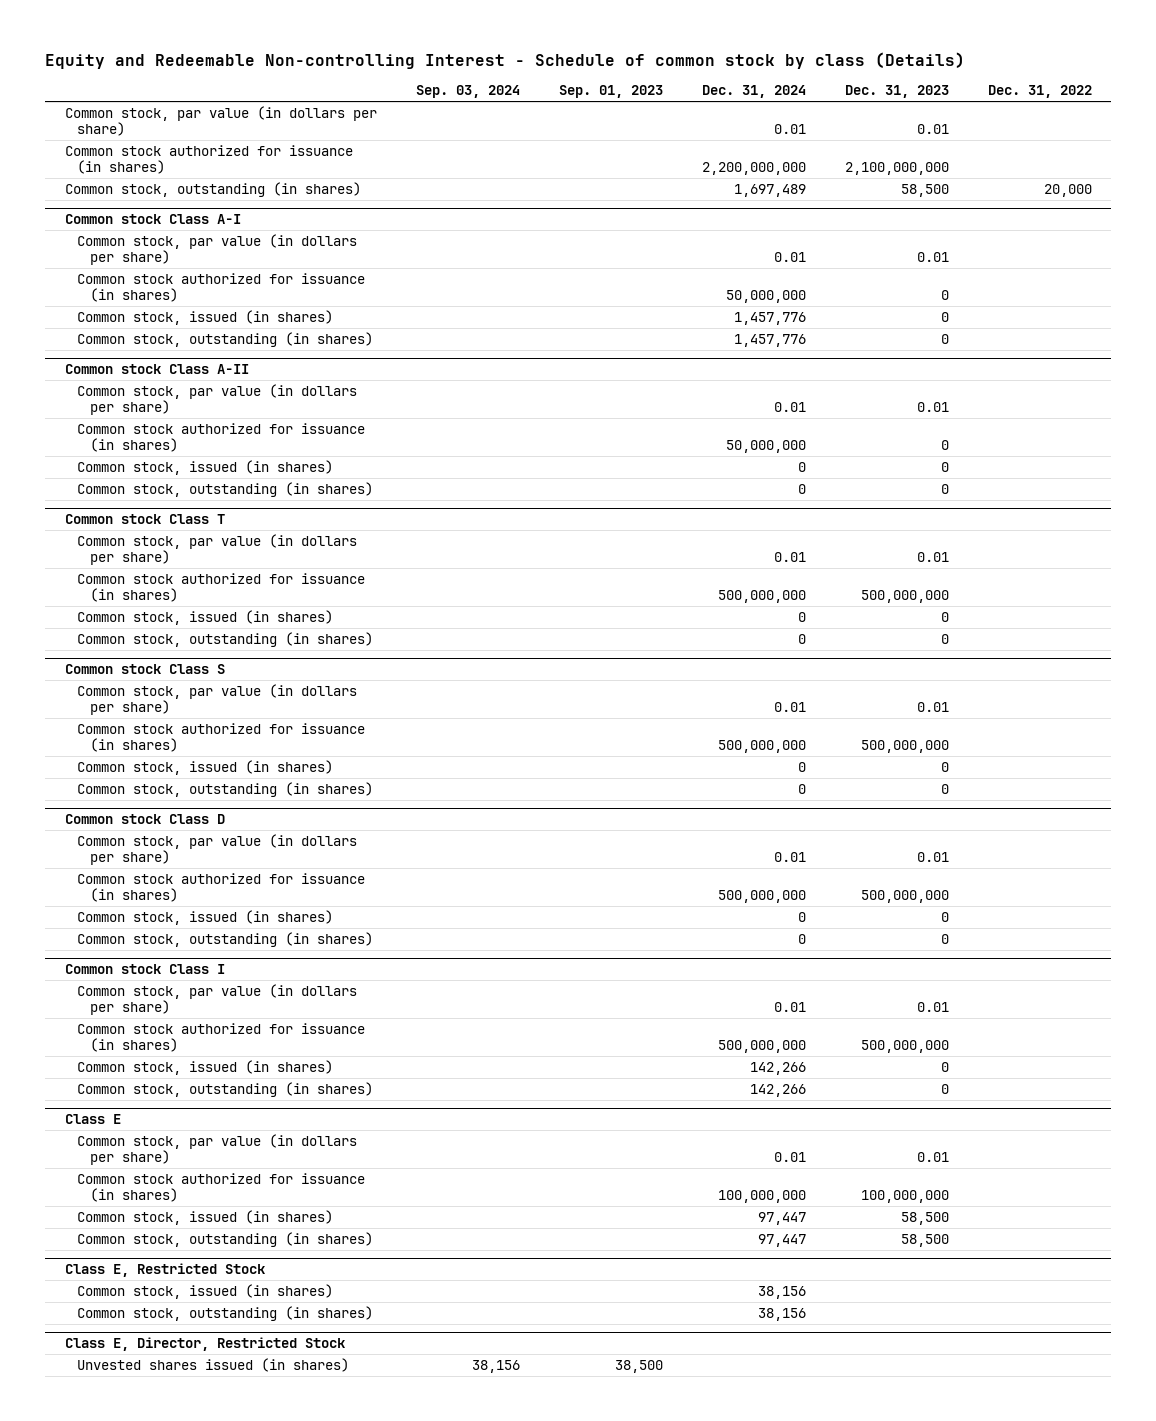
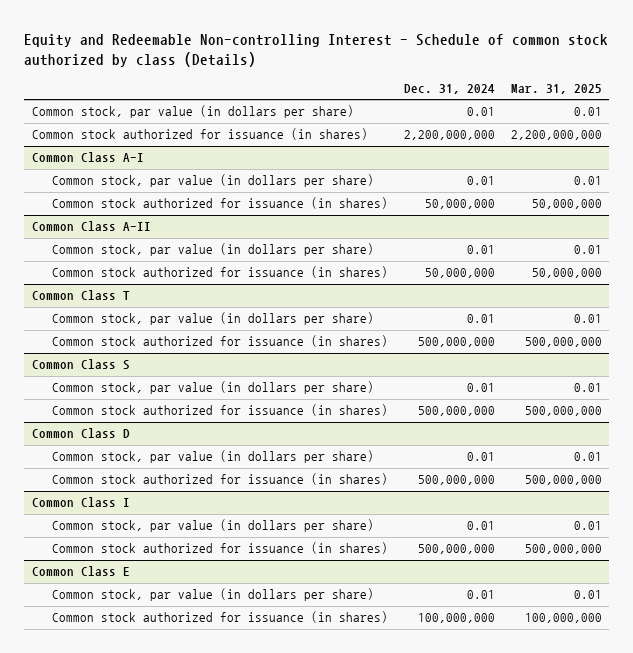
- Equity and Redeemable Non-controlling Interest - Schedule of common stock by class (Details)
+ Equity and Redeemable Non-controlling Interest - Schedule of common stock authorized by class (Details)
- | Sep. 03, 2024 | Sep. 01, 2023 | Dec. 31, 2024 | Dec. 31, 2023 | Dec. 31, 2022
+ | Dec. 31, 2024 | Mar. 31, 2025
- Common stock, outstanding (in shares) | | | 1,697,489 | 58,500 | 20,000
- Common stock Class A-I
+ Common Class A-I
- Common stock, issued (in shares) | | | 1,457,776 | 0 |
- Common stock, outstanding (in shares) | | | 1,457,776 | 0 |
- Common stock Class A-II
+ Common Class A-II
- Common stock, issued (in shares) | | | 0 | 0 |
- Common stock, outstanding (in shares) | | | 0 | 0 |
- Common stock Class T
+ Common Class T
- Common stock, issued (in shares) | | | 0 | 0 |
- Common stock, outstanding (in shares) | | | 0 | 0 |
- Common stock Class S
+ Common Class S
- Common stock, issued (in shares) | | | 0 | 0 |
- Common stock, outstanding (in shares) | | | 0 | 0 |
- Common stock Class D
+ Common Class D
- Common stock, issued (in shares) | | | 0 | 0 |
- Common stock, outstanding (in shares) | | | 0 | 0 |
- Common stock Class I
+ Common Class I
- Common stock, issued (in shares) | | | 142,266 | 0 |
- Common stock, outstanding (in shares) | | | 142,266 | 0 |
- Class E
+ Common Class E
- Common stock, issued (in shares) | | | 97,447 | 58,500 |
- Common stock, outstanding (in shares) | | | 97,447 | 58,500 |
- Class E, Restricted Stock
- Common stock, issued (in shares) | | | 38,156 | |
- Common stock, outstanding (in shares) | | | 38,156 | |
- Class E, Director, Restricted Stock
- Unvested shares issued (in shares) | 38,156 | 38,500 | | |

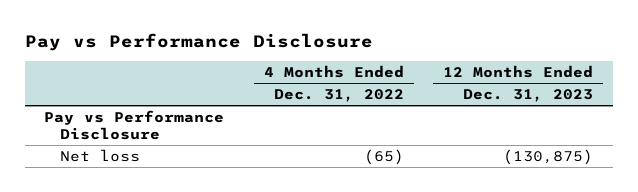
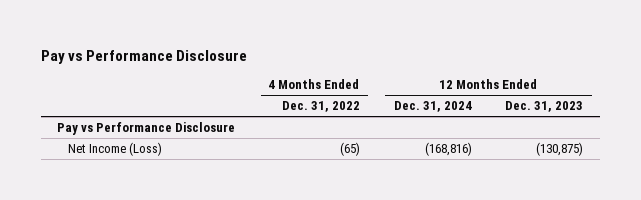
- | 4 Months Ended Dec. 31, 2022 | 12 Months Ended Dec. 31, 2023
+ | 4 Months Ended Dec. 31, 2022 | 12 Months Ended Dec. 31, 2024 | 12 Months Ended Dec. 31, 2023
- Net loss | (65) | (130,875)
+ Net Income (Loss) | (65) | (168,816) | (130,875)

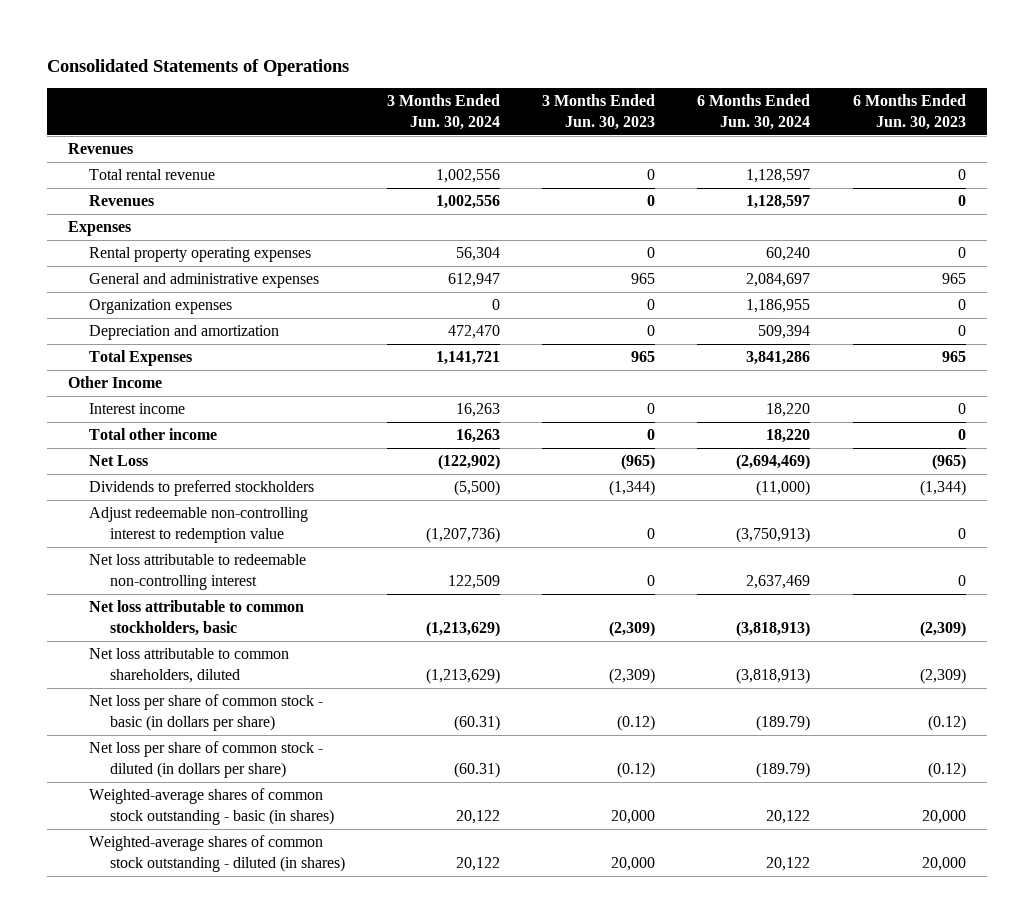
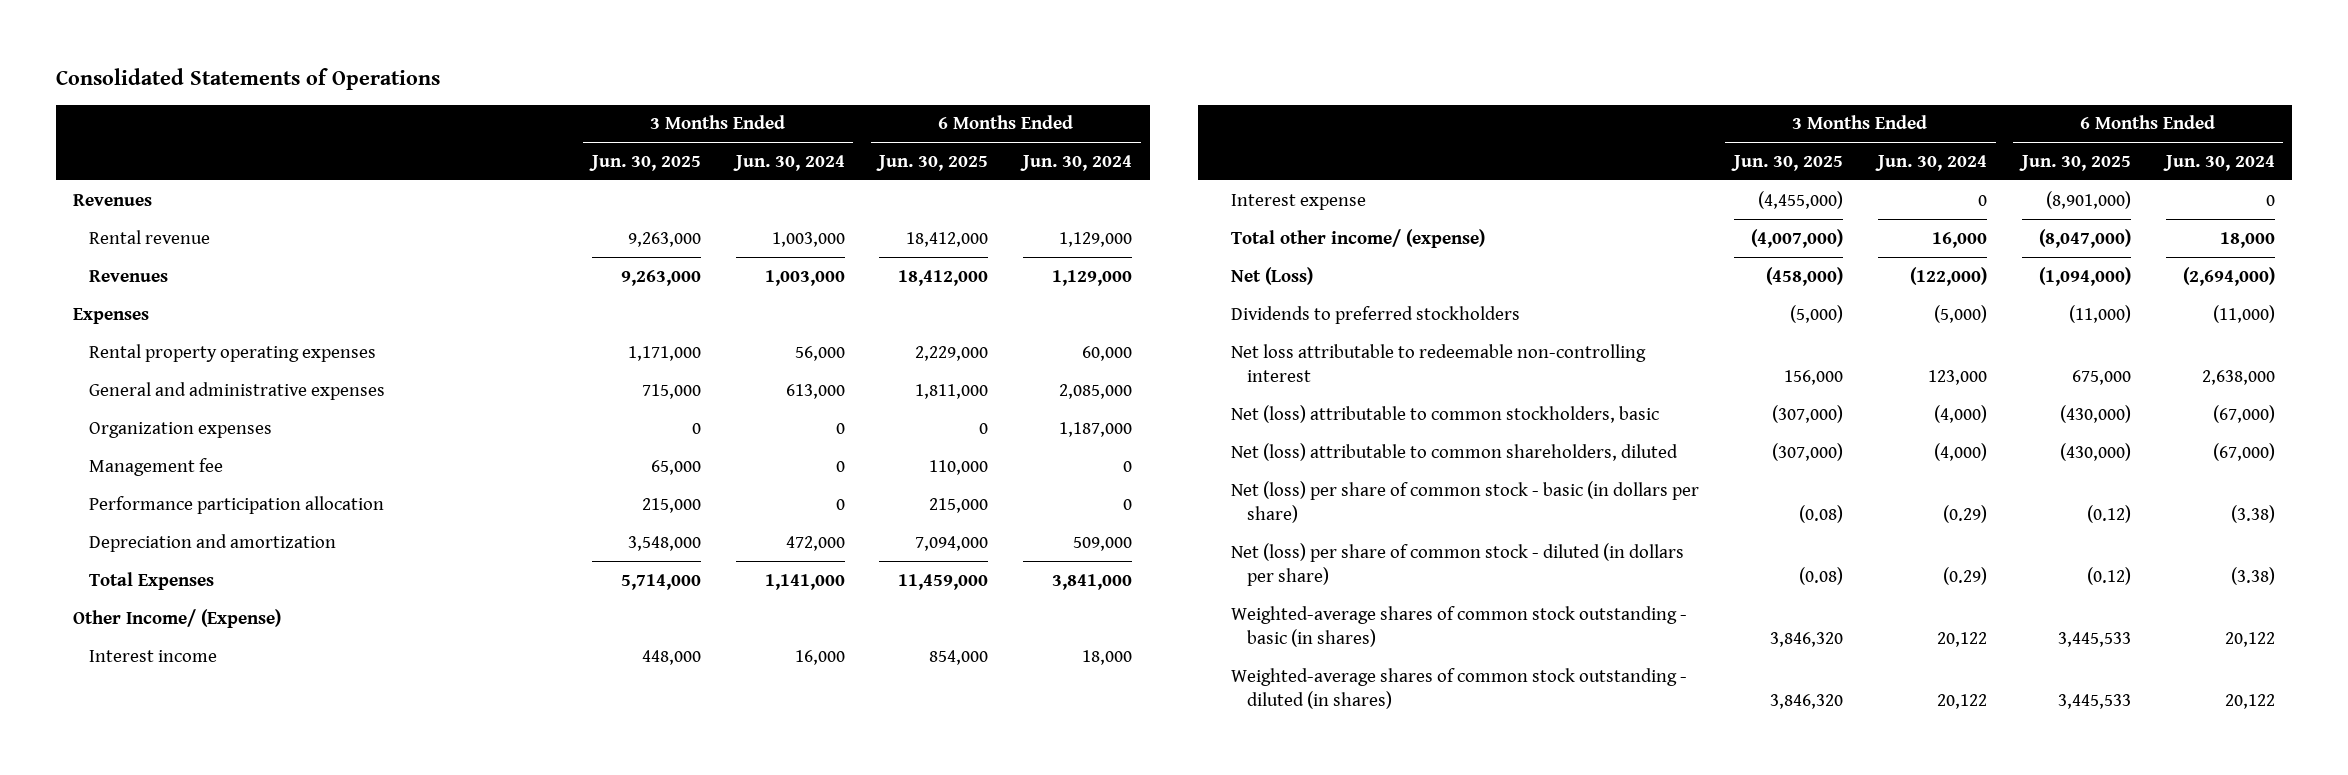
- | 3 Months Ended Jun. 30, 2024 | 3 Months Ended Jun. 30, 2023 | 6 Months Ended Jun. 30, 2024 | 6 Months Ended Jun. 30, 2023
+ | 3 Months Ended Jun. 30, 2025 | 3 Months Ended Jun. 30, 2024 | 6 Months Ended Jun. 30, 2025 | 6 Months Ended Jun. 30, 2024
- Total rental revenue | 1,002,556 | 0 | 1,128,597 | 0
- Revenues | 1,002,556 | 0 | 1,128,597 | 0
+ Rental revenue | 9,263,000 | 1,003,000 | 18,412,000 | 1,129,000
+ Revenues | 9,263,000 | 1,003,000 | 18,412,000 | 1,129,000
- Rental property operating expenses | 56,304 | 0 | 60,240 | 0
- General and administrative expenses | 612,947 | 965 | 2,084,697 | 965
- Organization expenses | 0 | 0 | 1,186,955 | 0
- Depreciation and amortization | 472,470 | 0 | 509,394 | 0
- Total Expenses | 1,141,721 | 965 | 3,841,286 | 965
- Other Income
- Interest income | 16,263 | 0 | 18,220 | 0
- Total other income | 16,263 | 0 | 18,220 | 0
- Net Loss | (122,902) | (965) | (2,694,469) | (965)
- Dividends to preferred stockholders | (5,500) | (1,344) | (11,000) | (1,344)
- Adjust redeemable non-controlling interest to redemption value | (1,207,736) | 0 | (3,750,913) | 0
- Net loss attributable to redeemable non-controlling interest | 122,509 | 0 | 2,637,469 | 0
- Net loss attributable to common stockholders, basic | (1,213,629) | (2,309) | (3,818,913) | (2,309)
- Net loss attributable to common shareholders, diluted | (1,213,629) | (2,309) | (3,818,913) | (2,309)
- Net loss per share of common stock - basic (in dollars per share) | (60.31) | (0.12) | (189.79) | (0.12)
- Net loss per share of common stock - diluted (in dollars per share) | (60.31) | (0.12) | (189.79) | (0.12)
+ Rental property operating expenses | 1,171,000 | 56,000 | 2,229,000 | 60,000
+ General and administrative expenses | 715,000 | 613,000 | 1,811,000 | 2,085,000
+ Organization expenses | 0 | 0 | 0 | 1,187,000
+ Management fee | 65,000 | 0 | 110,000 | 0
+ Performance participation allocation | 215,000 | 0 | 215,000 | 0
+ Depreciation and amortization | 3,548,000 | 472,000 | 7,094,000 | 509,000
+ Total Expenses | 5,714,000 | 1,141,000 | 11,459,000 | 3,841,000
+ Other Income/ (Expense)
+ Interest income | 448,000 | 16,000 | 854,000 | 18,000
+ Interest expense | (4,455,000) | 0 | (8,901,000) | 0
+ Total other income/ (expense) | (4,007,000) | 16,000 | (8,047,000) | 18,000
+ Net (Loss) | (458,000) | (122,000) | (1,094,000) | (2,694,000)
+ Dividends to preferred stockholders | (5,000) | (5,000) | (11,000) | (11,000)
+ Net loss attributable to redeemable non-controlling interest | 156,000 | 123,000 | 675,000 | 2,638,000
+ Net (loss) attributable to common stockholders, basic | (307,000) | (4,000) | (430,000) | (67,000)
+ Net (loss) attributable to common shareholders, diluted | (307,000) | (4,000) | (430,000) | (67,000)
+ Net (loss) per share of common stock - basic (in dollars per share) | (0.08) | (0.29) | (0.12) | (3.38)
+ Net (loss) per share of common stock - diluted (in dollars per share) | (0.08) | (0.29) | (0.12) | (3.38)

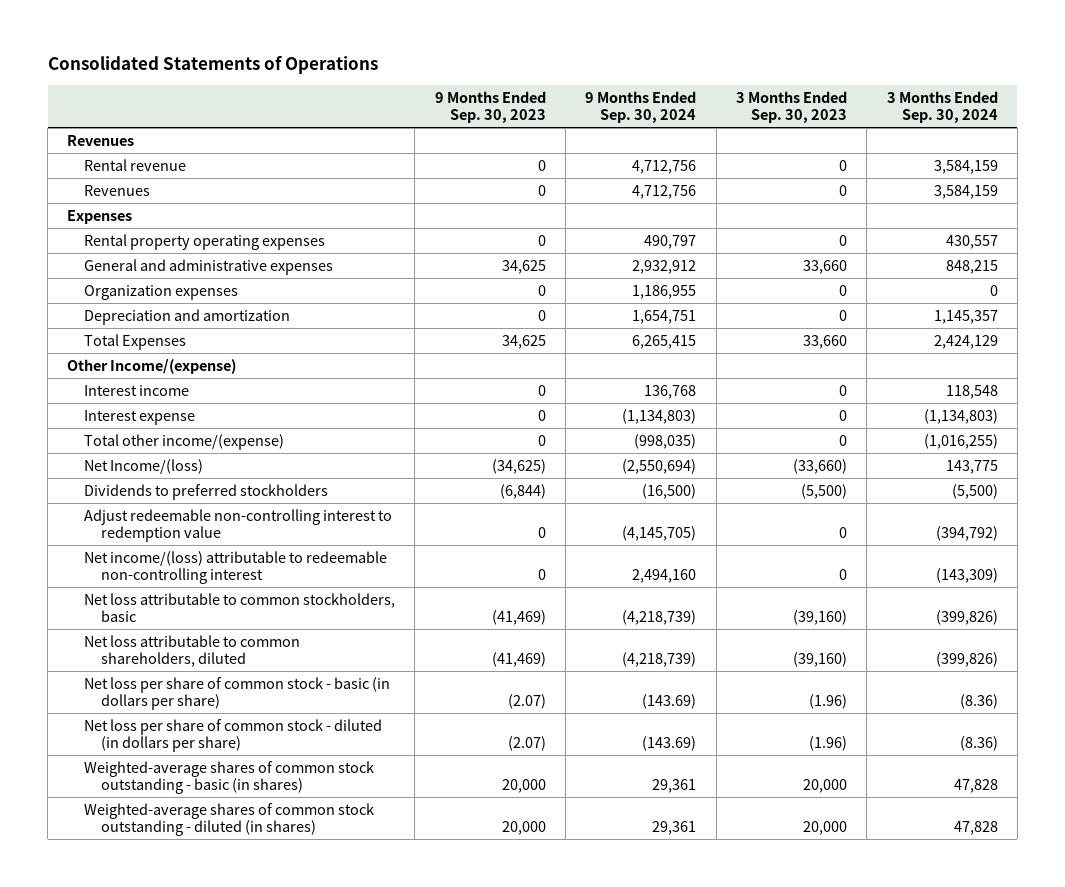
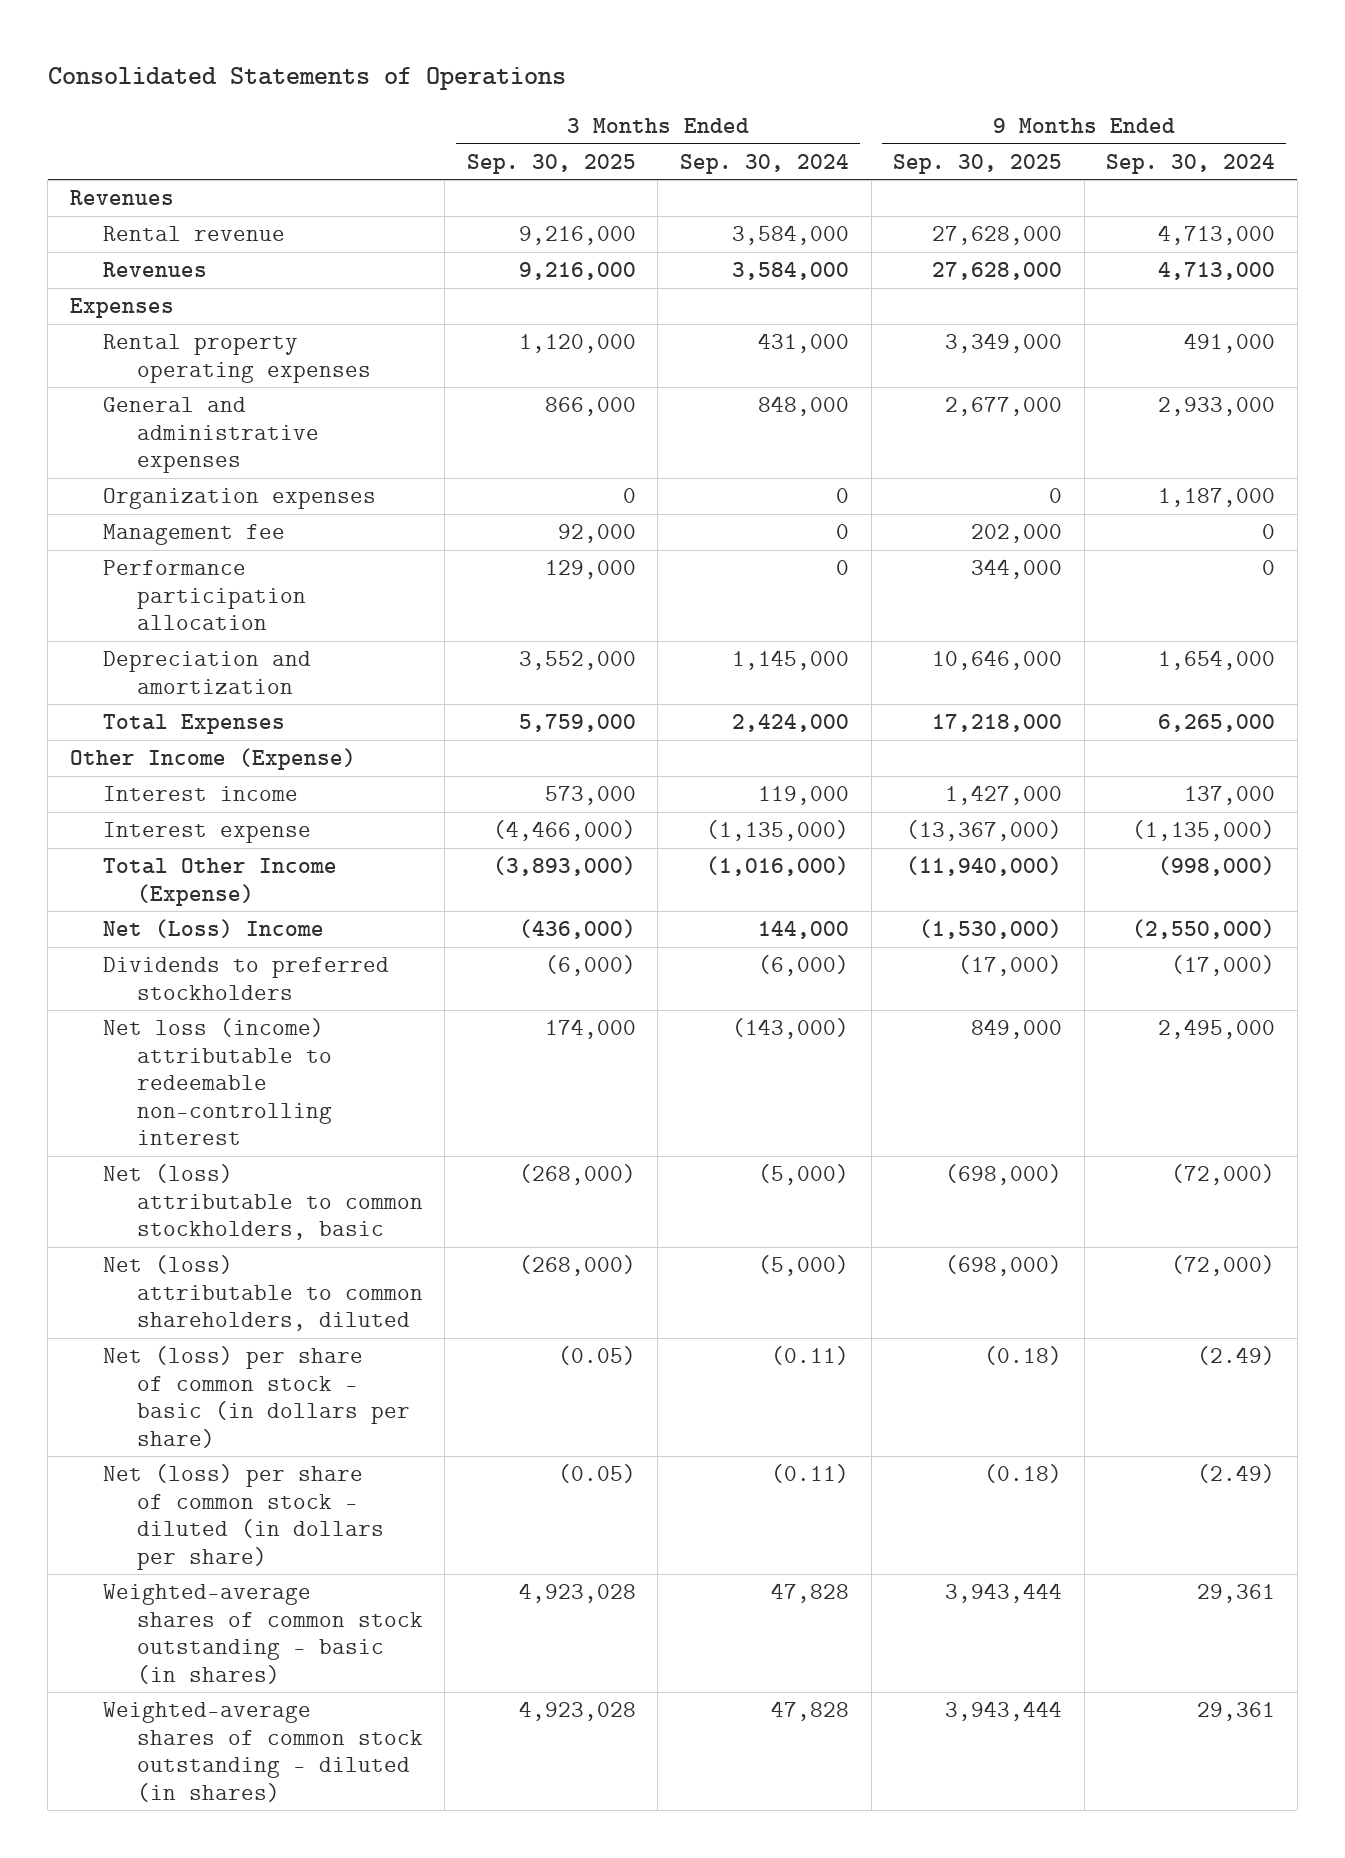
- | 9 Months Ended Sep. 30, 2023 | 9 Months Ended Sep. 30, 2024 | 3 Months Ended Sep. 30, 2023 | 3 Months Ended Sep. 30, 2024
+ | 3 Months Ended Sep. 30, 2025 | 3 Months Ended Sep. 30, 2024 | 9 Months Ended Sep. 30, 2025 | 9 Months Ended Sep. 30, 2024
- Rental revenue | 0 | 4,712,756 | 0 | 3,584,159
- Revenues | 0 | 4,712,756 | 0 | 3,584,159
+ Rental revenue | 9,216,000 | 3,584,000 | 27,628,000 | 4,713,000
+ Revenues | 9,216,000 | 3,584,000 | 27,628,000 | 4,713,000
- Rental property operating expenses | 0 | 490,797 | 0 | 430,557
- General and administrative expenses | 34,625 | 2,932,912 | 33,660 | 848,215
- Organization expenses | 0 | 1,186,955 | 0 | 0
- Depreciation and amortization | 0 | 1,654,751 | 0 | 1,145,357
- Total Expenses | 34,625 | 6,265,415 | 33,660 | 2,424,129
- Other Income/(expense)
- Interest income | 0 | 136,768 | 0 | 118,548
- Interest expense | 0 | (1,134,803) | 0 | (1,134,803)
- Total other income/(expense) | 0 | (998,035) | 0 | (1,016,255)
- Net Income/(loss) | (34,625) | (2,550,694) | (33,660) | 143,775
- Dividends to preferred stockholders | (6,844) | (16,500) | (5,500) | (5,500)
- Adjust redeemable non-controlling interest to redemption value | 0 | (4,145,705) | 0 | (394,792)
- Net income/(loss) attributable to redeemable non-controlling interest | 0 | 2,494,160 | 0 | (143,309)
- Net loss attributable to common stockholders, basic | (41,469) | (4,218,739) | (39,160) | (399,826)
- Net loss attributable to common shareholders, diluted | (41,469) | (4,218,739) | (39,160) | (399,826)
- Net loss per share of common stock - basic (in dollars per share) | (2.07) | (143.69) | (1.96) | (8.36)
- Net loss per share of common stock - diluted (in dollars per share) | (2.07) | (143.69) | (1.96) | (8.36)
+ Rental property operating expenses | 1,120,000 | 431,000 | 3,349,000 | 491,000
+ General and administrative expenses | 866,000 | 848,000 | 2,677,000 | 2,933,000
+ Organization expenses | 0 | 0 | 0 | 1,187,000
+ Management fee | 92,000 | 0 | 202,000 | 0
+ Performance participation allocation | 129,000 | 0 | 344,000 | 0
+ Depreciation and amortization | 3,552,000 | 1,145,000 | 10,646,000 | 1,654,000
+ Total Expenses | 5,759,000 | 2,424,000 | 17,218,000 | 6,265,000
+ Other Income (Expense)
+ Interest income | 573,000 | 119,000 | 1,427,000 | 137,000
+ Interest expense | (4,466,000) | (1,135,000) | (13,367,000) | (1,135,000)
+ Total Other Income (Expense) | (3,893,000) | (1,016,000) | (11,940,000) | (998,000)
+ Net (Loss) Income | (436,000) | 144,000 | (1,530,000) | (2,550,000)
+ Dividends to preferred stockholders | (6,000) | (6,000) | (17,000) | (17,000)
+ Net loss (income) attributable to redeemable non-controlling interest | 174,000 | (143,000) | 849,000 | 2,495,000
+ Net (loss) attributable to common stockholders, basic | (268,000) | (5,000) | (698,000) | (72,000)
+ Net (loss) attributable to common shareholders, diluted | (268,000) | (5,000) | (698,000) | (72,000)
+ Net (loss) per share of common stock - basic (in dollars per share) | (0.05) | (0.11) | (0.18) | (2.49)
+ Net (loss) per share of common stock - diluted (in dollars per share) | (0.05) | (0.11) | (0.18) | (2.49)

